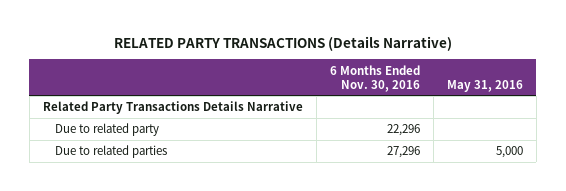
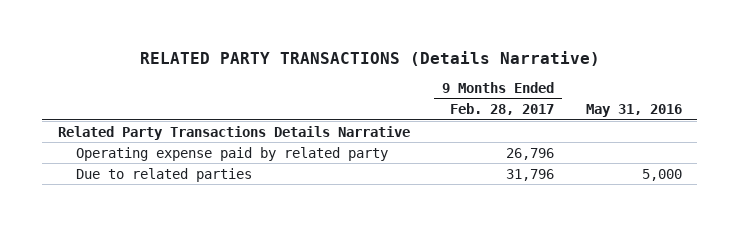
- | 6 Months Ended Nov. 30, 2016 | May 31, 2016
+ | 9 Months Ended Feb. 28, 2017 | May 31, 2016
- Due to related party | 22,296 |
+ Operating expense paid by related party | 26,796 |

